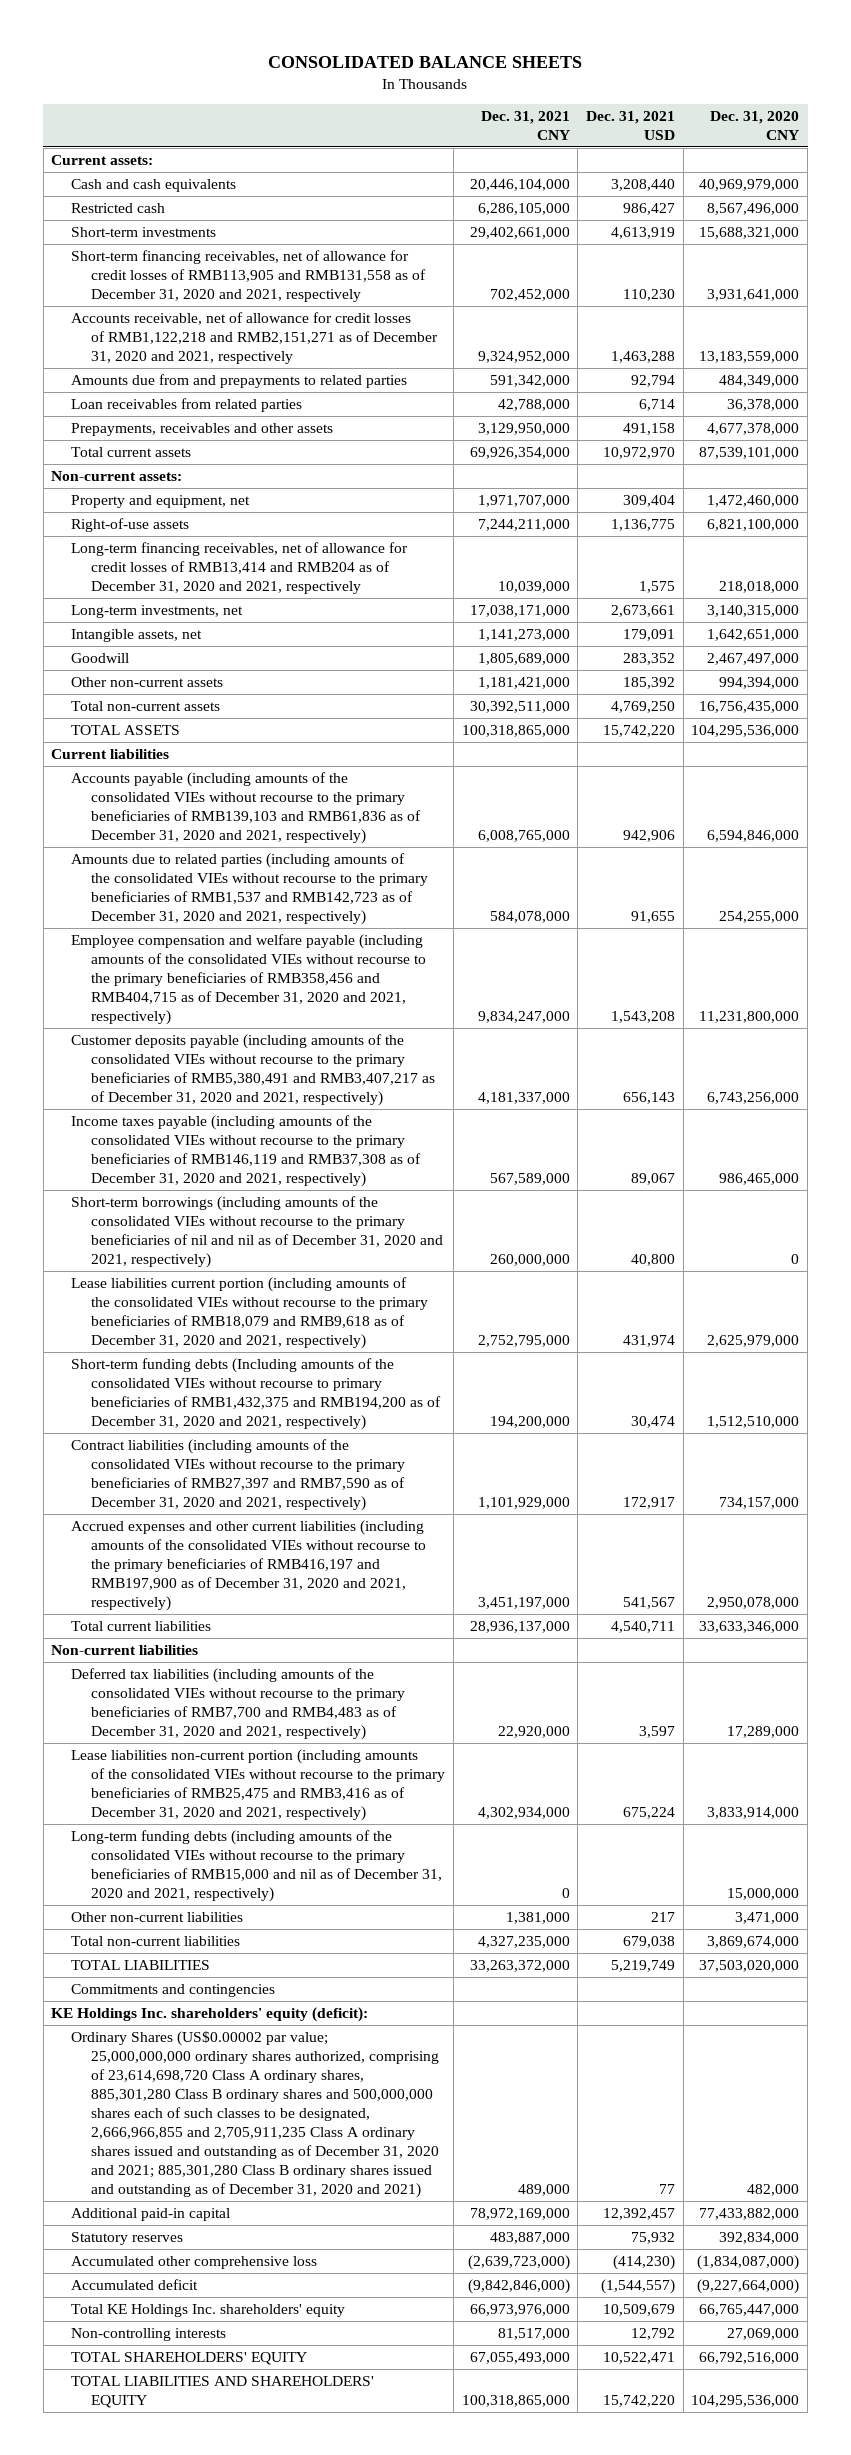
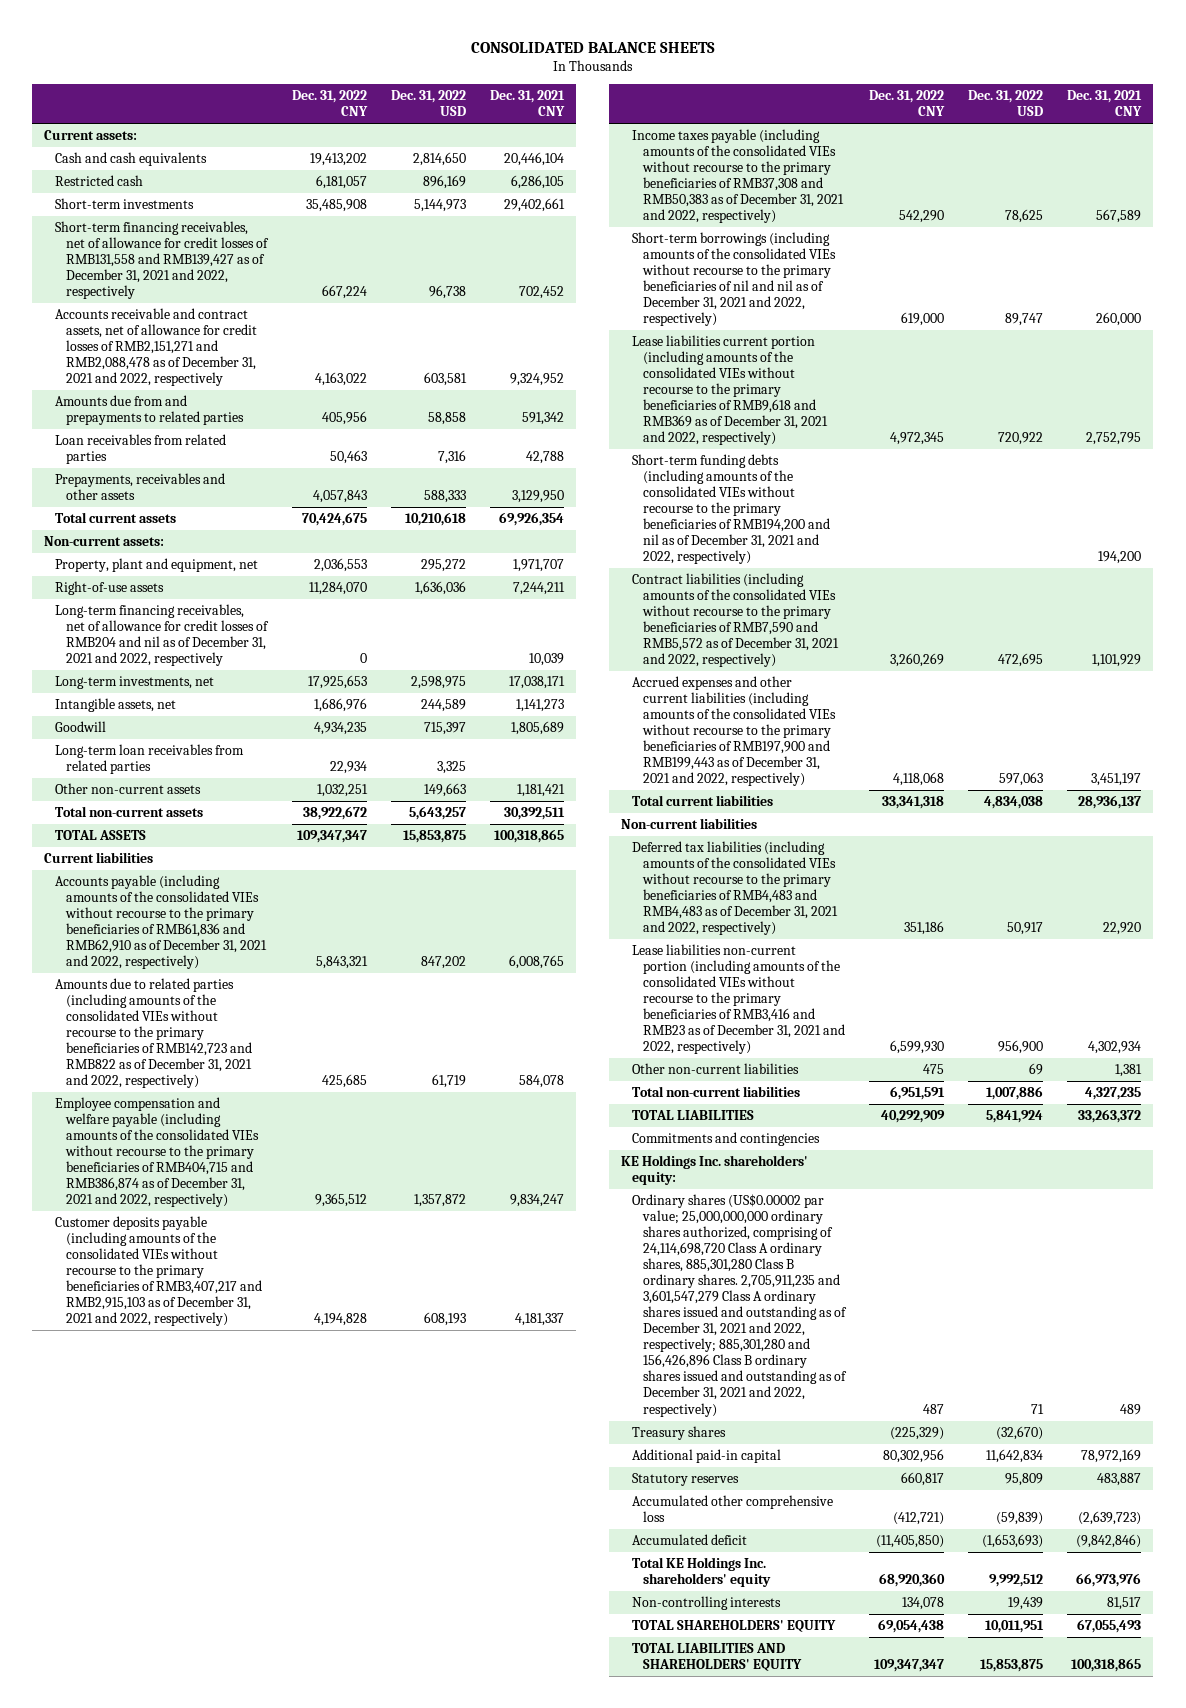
- | Dec. 31, 2021 CNY | Dec. 31, 2021 USD | Dec. 31, 2020 CNY
+ | Dec. 31, 2022 CNY | Dec. 31, 2022 USD | Dec. 31, 2021 CNY
- Cash and cash equivalents | 20,446,104,000 | 3,208,440 | 40,969,979,000
- Restricted cash | 6,286,105,000 | 986,427 | 8,567,496,000
- Short-term investments | 29,402,661,000 | 4,613,919 | 15,688,321,000
- Short-term financing receivables, net of allowance for credit losses of RMB113,905 and RMB131,558 as of December 31, 2020 and 2021, respectively | 702,452,000 | 110,230 | 3,931,641,000
- Accounts receivable, net of allowance for credit losses of RMB1,122,218 and RMB2,151,271 as of December 31, 2020 and 2021, respectively | 9,324,952,000 | 1,463,288 | 13,183,559,000
- Amounts due from and prepayments to related parties | 591,342,000 | 92,794 | 484,349,000
- Loan receivables from related parties | 42,788,000 | 6,714 | 36,378,000
- Prepayments, receivables and other assets | 3,129,950,000 | 491,158 | 4,677,378,000
- Total current assets | 69,926,354,000 | 10,972,970 | 87,539,101,000
+ Cash and cash equivalents | 19,413,202 | 2,814,650 | 20,446,104
+ Restricted cash | 6,181,057 | 896,169 | 6,286,105
+ Short-term investments | 35,485,908 | 5,144,973 | 29,402,661
+ Short-term financing receivables, net of allowance for credit losses of RMB131,558 and RMB139,427 as of December 31, 2021 and 2022, respectively | 667,224 | 96,738 | 702,452
+ Accounts receivable and contract assets, net of allowance for credit losses of RMB2,151,271 and RMB2,088,478 as of December 31, 2021 and 2022, respectively | 4,163,022 | 603,581 | 9,324,952
+ Amounts due from and prepayments to related parties | 405,956 | 58,858 | 591,342
+ Loan receivables from related parties | 50,463 | 7,316 | 42,788
+ Prepayments, receivables and other assets | 4,057,843 | 588,333 | 3,129,950
+ Total current assets | 70,424,675 | 10,210,618 | 69,926,354
- Property and equipment, net | 1,971,707,000 | 309,404 | 1,472,460,000
- Right-of-use assets | 7,244,211,000 | 1,136,775 | 6,821,100,000
- Long-term financing receivables, net of allowance for credit losses of RMB13,414 and RMB204 as of December 31, 2020 and 2021, respectively | 10,039,000 | 1,575 | 218,018,000
- Long-term investments, net | 17,038,171,000 | 2,673,661 | 3,140,315,000
- Intangible assets, net | 1,141,273,000 | 179,091 | 1,642,651,000
- Goodwill | 1,805,689,000 | 283,352 | 2,467,497,000
- Other non-current assets | 1,181,421,000 | 185,392 | 994,394,000
- Total non-current assets | 30,392,511,000 | 4,769,250 | 16,756,435,000
- TOTAL ASSETS | 100,318,865,000 | 15,742,220 | 104,295,536,000
+ Property, plant and equipment, net | 2,036,553 | 295,272 | 1,971,707
+ Right-of-use assets | 11,284,070 | 1,636,036 | 7,244,211
+ Long-term financing receivables, net of allowance for credit losses of RMB204 and nil as of December 31, 2021 and 2022, respectively | 0 | | 10,039
+ Long-term investments, net | 17,925,653 | 2,598,975 | 17,038,171
+ Intangible assets, net | 1,686,976 | 244,589 | 1,141,273
+ Goodwill | 4,934,235 | 715,397 | 1,805,689
+ Long-term loan receivables from related parties | 22,934 | 3,325 |
+ Other non-current assets | 1,032,251 | 149,663 | 1,181,421
+ Total non-current assets | 38,922,672 | 5,643,257 | 30,392,511
+ TOTAL ASSETS | 109,347,347 | 15,853,875 | 100,318,865
- Accounts payable (including amounts of the consolidated VIEs without recourse to the primary beneficiaries of RMB139,103 and RMB61,836 as of December 31, 2020 and 2021, respectively) | 6,008,765,000 | 942,906 | 6,594,846,000
- Amounts due to related parties (including amounts of the consolidated VIEs without recourse to the primary beneficiaries of RMB1,537 and RMB142,723 as of December 31, 2020 and 2021, respectively) | 584,078,000 | 91,655 | 254,255,000
- Employee compensation and welfare payable (including amounts of the consolidated VIEs without recourse to the primary beneficiaries of RMB358,456 and RMB404,715 as of December 31, 2020 and 2021, respectively) | 9,834,247,000 | 1,543,208 | 11,231,800,000
- Customer deposits payable (including amounts of the consolidated VIEs without recourse to the primary beneficiaries of RMB5,380,491 and RMB3,407,217 as of December 31, 2020 and 2021, respectively) | 4,181,337,000 | 656,143 | 6,743,256,000
- Income taxes payable (including amounts of the consolidated VIEs without recourse to the primary beneficiaries of RMB146,119 and RMB37,308 as of December 31, 2020 and 2021, respectively) | 567,589,000 | 89,067 | 986,465,000
- Short-term borrowings (including amounts of the consolidated VIEs without recourse to the primary beneficiaries of nil and nil as of December 31, 2020 and 2021, respectively) | 260,000,000 | 40,800 | 0
- Lease liabilities current portion (including amounts of the consolidated VIEs without recourse to the primary beneficiaries of RMB18,079 and RMB9,618 as of December 31, 2020 and 2021, respectively) | 2,752,795,000 | 431,974 | 2,625,979,000
- Short-term funding debts (Including amounts of the consolidated VIEs without recourse to primary beneficiaries of RMB1,432,375 and RMB194,200 as of December 31, 2020 and 2021, respectively) | 194,200,000 | 30,474 | 1,512,510,000
- Contract liabilities (including amounts of the consolidated VIEs without recourse to the primary beneficiaries of RMB27,397 and RMB7,590 as of December 31, 2020 and 2021, respectively) | 1,101,929,000 | 172,917 | 734,157,000
- Accrued expenses and other current liabilities (including amounts of the consolidated VIEs without recourse to the primary beneficiaries of RMB416,197 and RMB197,900 as of December 31, 2020 and 2021, respectively) | 3,451,197,000 | 541,567 | 2,950,078,000
- Total current liabilities | 28,936,137,000 | 4,540,711 | 33,633,346,000
+ Accounts payable (including amounts of the consolidated VIEs without recourse to the primary beneficiaries of RMB61,836 and RMB62,910 as of December 31, 2021 and 2022, respectively) | 5,843,321 | 847,202 | 6,008,765
+ Amounts due to related parties (including amounts of the consolidated VIEs without recourse to the primary beneficiaries of RMB142,723 and RMB822 as of December 31, 2021 and 2022, respectively) | 425,685 | 61,719 | 584,078
+ Employee compensation and welfare payable (including amounts of the consolidated VIEs without recourse to the primary beneficiaries of RMB404,715 and RMB386,874 as of December 31, 2021 and 2022, respectively) | 9,365,512 | 1,357,872 | 9,834,247
+ Customer deposits payable (including amounts of the consolidated VIEs without recourse to the primary beneficiaries of RMB3,407,217 and RMB2,915,103 as of December 31, 2021 and 2022, respectively) | 4,194,828 | 608,193 | 4,181,337
+ Income taxes payable (including amounts of the consolidated VIEs without recourse to the primary beneficiaries of RMB37,308 and RMB50,383 as of December 31, 2021 and 2022, respectively) | 542,290 | 78,625 | 567,589
+ Short-term borrowings (including amounts of the consolidated VIEs without recourse to the primary beneficiaries of nil and nil as of December 31, 2021 and 2022, respectively) | 619,000 | 89,747 | 260,000
+ Lease liabilities current portion (including amounts of the consolidated VIEs without recourse to the primary beneficiaries of RMB9,618 and RMB369 as of December 31, 2021 and 2022, respectively) | 4,972,345 | 720,922 | 2,752,795
+ Short-term funding debts (including amounts of the consolidated VIEs without recourse to the primary beneficiaries of RMB194,200 and nil as of December 31, 2021 and 2022, respectively) | | | 194,200
+ Contract liabilities (including amounts of the consolidated VIEs without recourse to the primary beneficiaries of RMB7,590 and RMB5,572 as of December 31, 2021 and 2022, respectively) | 3,260,269 | 472,695 | 1,101,929
+ Accrued expenses and other current liabilities (including amounts of the consolidated VIEs without recourse to the primary beneficiaries of RMB197,900 and RMB199,443 as of December 31, 2021 and 2022, respectively) | 4,118,068 | 597,063 | 3,451,197
+ Total current liabilities | 33,341,318 | 4,834,038 | 28,936,137
- Deferred tax liabilities (including amounts of the consolidated VIEs without recourse to the primary beneficiaries of RMB7,700 and RMB4,483 as of December 31, 2020 and 2021, respectively) | 22,920,000 | 3,597 | 17,289,000
- Lease liabilities non-current portion (including amounts of the consolidated VIEs without recourse to the primary beneficiaries of RMB25,475 and RMB3,416 as of December 31, 2020 and 2021, respectively) | 4,302,934,000 | 675,224 | 3,833,914,000
- Long-term funding debts (including amounts of the consolidated VIEs without recourse to the primary beneficiaries of RMB15,000 and nil as of December 31, 2020 and 2021, respectively) | 0 | | 15,000,000
- Other non-current liabilities | 1,381,000 | 217 | 3,471,000
- Total non-current liabilities | 4,327,235,000 | 679,038 | 3,869,674,000
- TOTAL LIABILITIES | 33,263,372,000 | 5,219,749 | 37,503,020,000
+ Deferred tax liabilities (including amounts of the consolidated VIEs without recourse to the primary beneficiaries of RMB4,483 and RMB4,483 as of December 31, 2021 and 2022, respectively) | 351,186 | 50,917 | 22,920
+ Lease liabilities non-current portion (including amounts of the consolidated VIEs without recourse to the primary beneficiaries of RMB3,416 and RMB23 as of December 31, 2021 and 2022, respectively) | 6,599,930 | 956,900 | 4,302,934
+ Other non-current liabilities | 475 | 69 | 1,381
+ Total non-current liabilities | 6,951,591 | 1,007,886 | 4,327,235
+ TOTAL LIABILITIES | 40,292,909 | 5,841,924 | 33,263,372
- KE Holdings Inc. shareholders' equity (deficit):
- Ordinary Shares (US$0.00002 par value; 25,000,000,000 ordinary shares authorized, comprising of 23,614,698,720 Class A ordinary shares, 885,301,280 Class B ordinary shares and 500,000,000 shares each of such classes to be designated, 2,666,966,855 and 2,705,911,235 Class A ordinary shares issued and outstanding as of December 31, 2020 and 2021; 885,301,280 Class B ordinary shares issued and outstanding as of December 31, 2020 and 2021) | 489,000 | 77 | 482,000
- Additional paid-in capital | 78,972,169,000 | 12,392,457 | 77,433,882,000
- Statutory reserves | 483,887,000 | 75,932 | 392,834,000
- Accumulated other comprehensive loss | (2,639,723,000) | (414,230) | (1,834,087,000)
- Accumulated deficit | (9,842,846,000) | (1,544,557) | (9,227,664,000)
- Total KE Holdings Inc. shareholders' equity | 66,973,976,000 | 10,509,679 | 66,765,447,000
- Non-controlling interests | 81,517,000 | 12,792 | 27,069,000
- TOTAL SHAREHOLDERS' EQUITY | 67,055,493,000 | 10,522,471 | 66,792,516,000
- TOTAL LIABILITIES AND SHAREHOLDERS' EQUITY | 100,318,865,000 | 15,742,220 | 104,295,536,000
+ KE Holdings Inc. shareholders' equity:
+ Ordinary shares (US$0.00002 par value; 25,000,000,000 ordinary shares authorized, comprising of 24,114,698,720 Class A ordinary shares, 885,301,280 Class B ordinary shares. 2,705,911,235 and 3,601,547,279 Class A ordinary shares issued and outstanding as of December 31, 2021 and 2022, respectively; 885,301,280 and 156,426,896 Class B ordinary shares issued and outstanding as of December 31, 2021 and 2022, respectively) | 487 | 71 | 489
+ Treasury shares | (225,329) | (32,670) |
+ Additional paid-in capital | 80,302,956 | 11,642,834 | 78,972,169
+ Statutory reserves | 660,817 | 95,809 | 483,887
+ Accumulated other comprehensive loss | (412,721) | (59,839) | (2,639,723)
+ Accumulated deficit | (11,405,850) | (1,653,693) | (9,842,846)
+ Total KE Holdings Inc. shareholders' equity | 68,920,360 | 9,992,512 | 66,973,976
+ Non-controlling interests | 134,078 | 19,439 | 81,517
+ TOTAL SHAREHOLDERS' EQUITY | 69,054,438 | 10,011,951 | 67,055,493
+ TOTAL LIABILITIES AND SHAREHOLDERS' EQUITY | 109,347,347 | 15,853,875 | 100,318,865

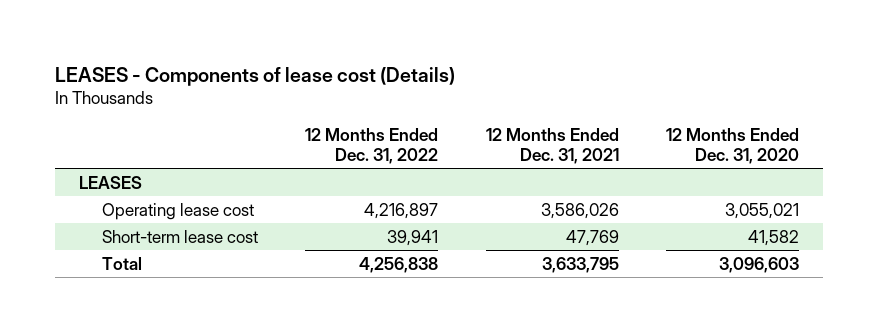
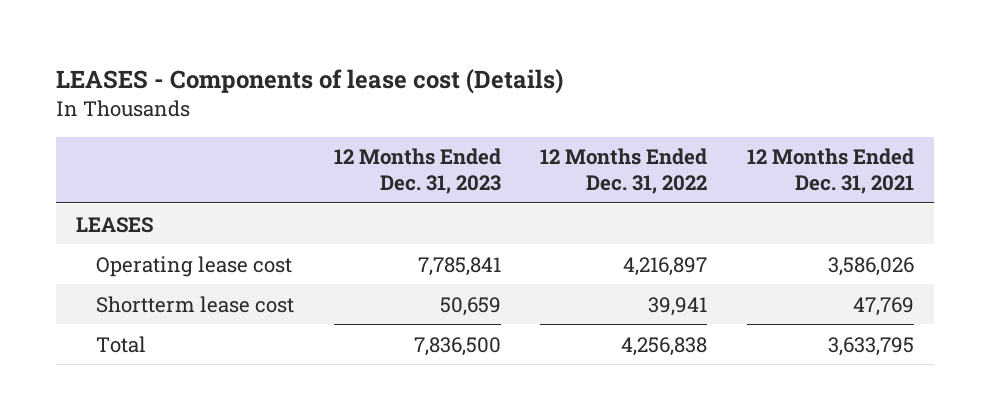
- | 12 Months Ended Dec. 31, 2022 | 12 Months Ended Dec. 31, 2021 | 12 Months Ended Dec. 31, 2020
+ | 12 Months Ended Dec. 31, 2023 | 12 Months Ended Dec. 31, 2022 | 12 Months Ended Dec. 31, 2021
- Short-term lease cost | 39,941 | 47,769 | 41,582
+ Shortterm lease cost | 50,659 | 39,941 | 47,769

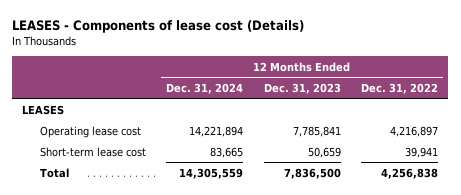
- | 12 Months Ended Dec. 31, 2023 | 12 Months Ended Dec. 31, 2022 | 12 Months Ended Dec. 31, 2021
+ | 12 Months Ended Dec. 31, 2024 | 12 Months Ended Dec. 31, 2023 | 12 Months Ended Dec. 31, 2022
- Shortterm lease cost | 50,659 | 39,941 | 47,769
+ Short-term lease cost | 83,665 | 50,659 | 39,941

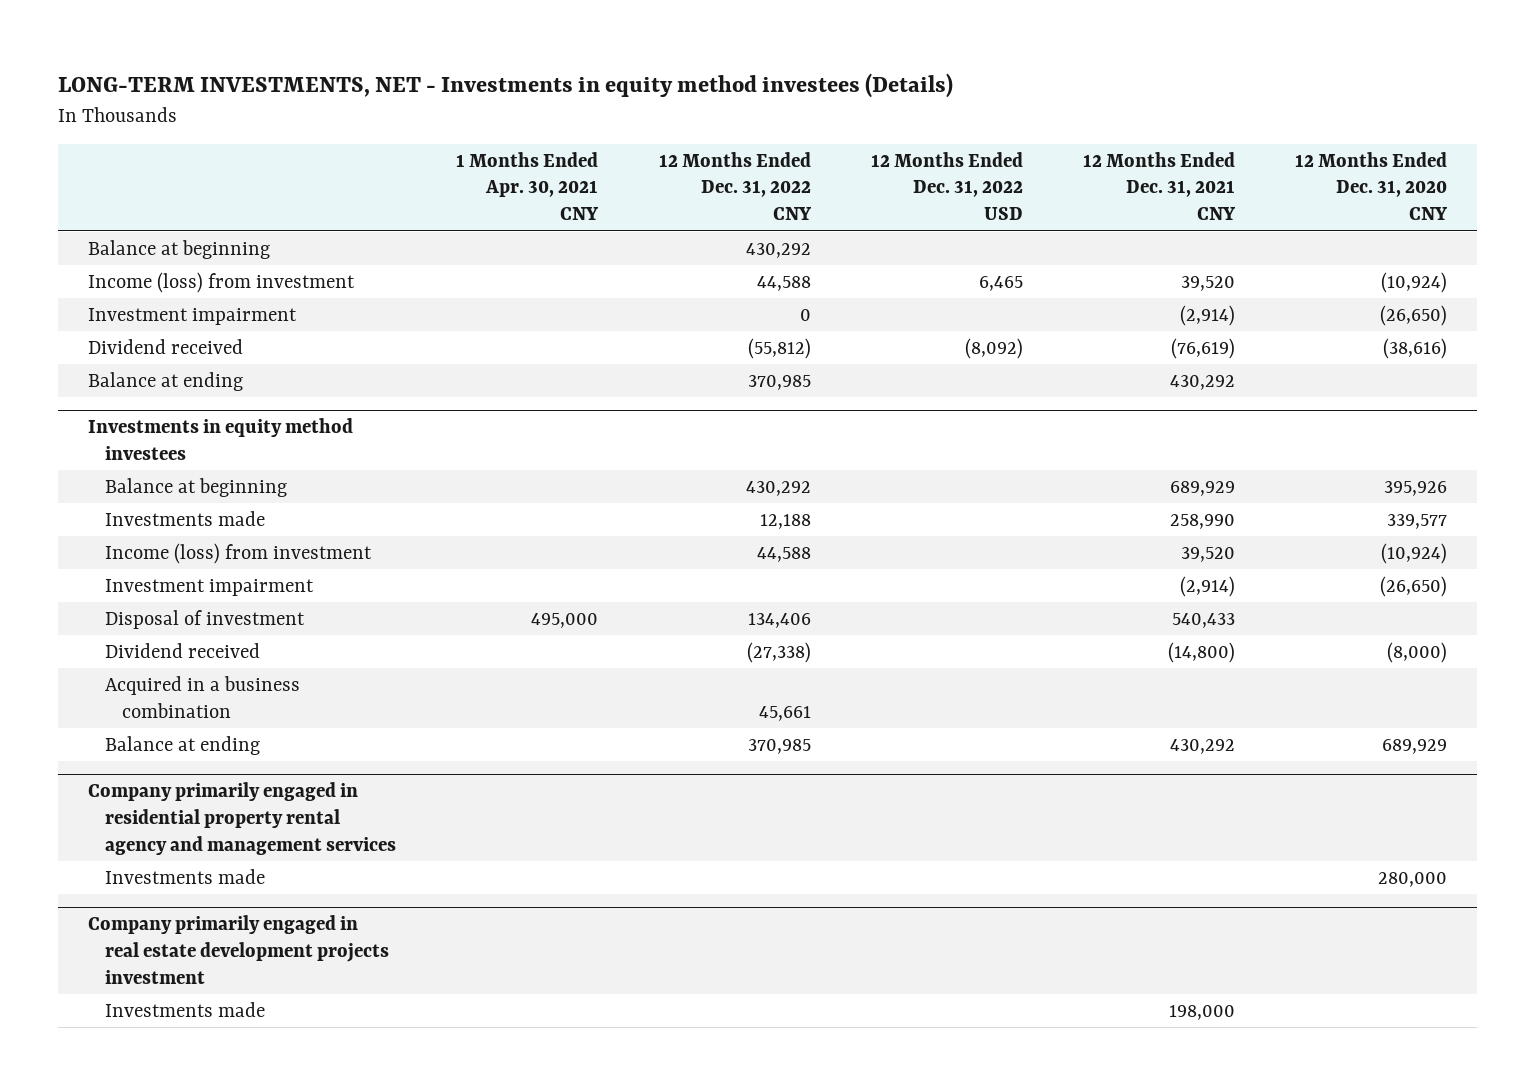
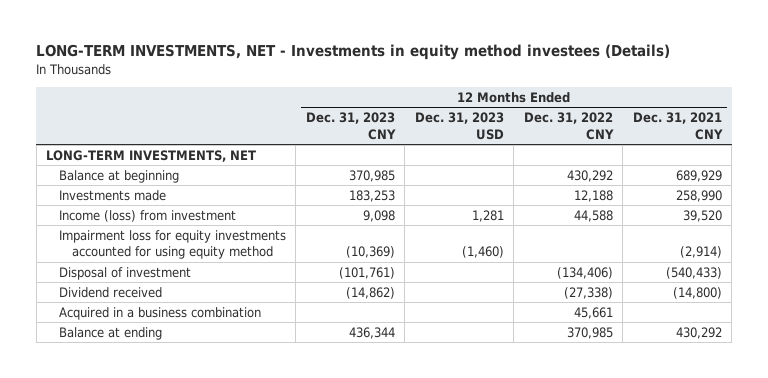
- | 1 Months Ended Apr. 30, 2021 CNY | 12 Months Ended Dec. 31, 2022 CNY | 12 Months Ended Dec. 31, 2022 USD | 12 Months Ended Dec. 31, 2021 CNY | 12 Months Ended Dec. 31, 2020 CNY
+ | 12 Months Ended Dec. 31, 2023 CNY | 12 Months Ended Dec. 31, 2023 USD | 12 Months Ended Dec. 31, 2022 CNY | 12 Months Ended Dec. 31, 2021 CNY
- Balance at beginning | | 430,292 | | |
- Income (loss) from investment | | 44,588 | 6,465 | 39,520 | (10,924)
- Investment impairment | | 0 | | (2,914) | (26,650)
- Dividend received | | (55,812) | (8,092) | (76,619) | (38,616)
- Balance at ending | | 370,985 | | 430,292 |
- Investments in equity method investees
+ LONG-TERM INVESTMENTS, NET
- Investment impairment | | | | (2,914) | (26,650)
- Disposal of investment | 495,000 | 134,406 | | 540,433 |
+ Impairment loss for equity investments accounted for using equity method | (10,369) | (1,460) | | (2,914)
+ Disposal of investment | (101,761) | | (134,406) | (540,433)
- Company primarily engaged in residential property rental agency and management services
- Investments made | | | | | 280,000
- Company primarily engaged in real estate development projects investment
- Investments made | | | | 198,000 |

